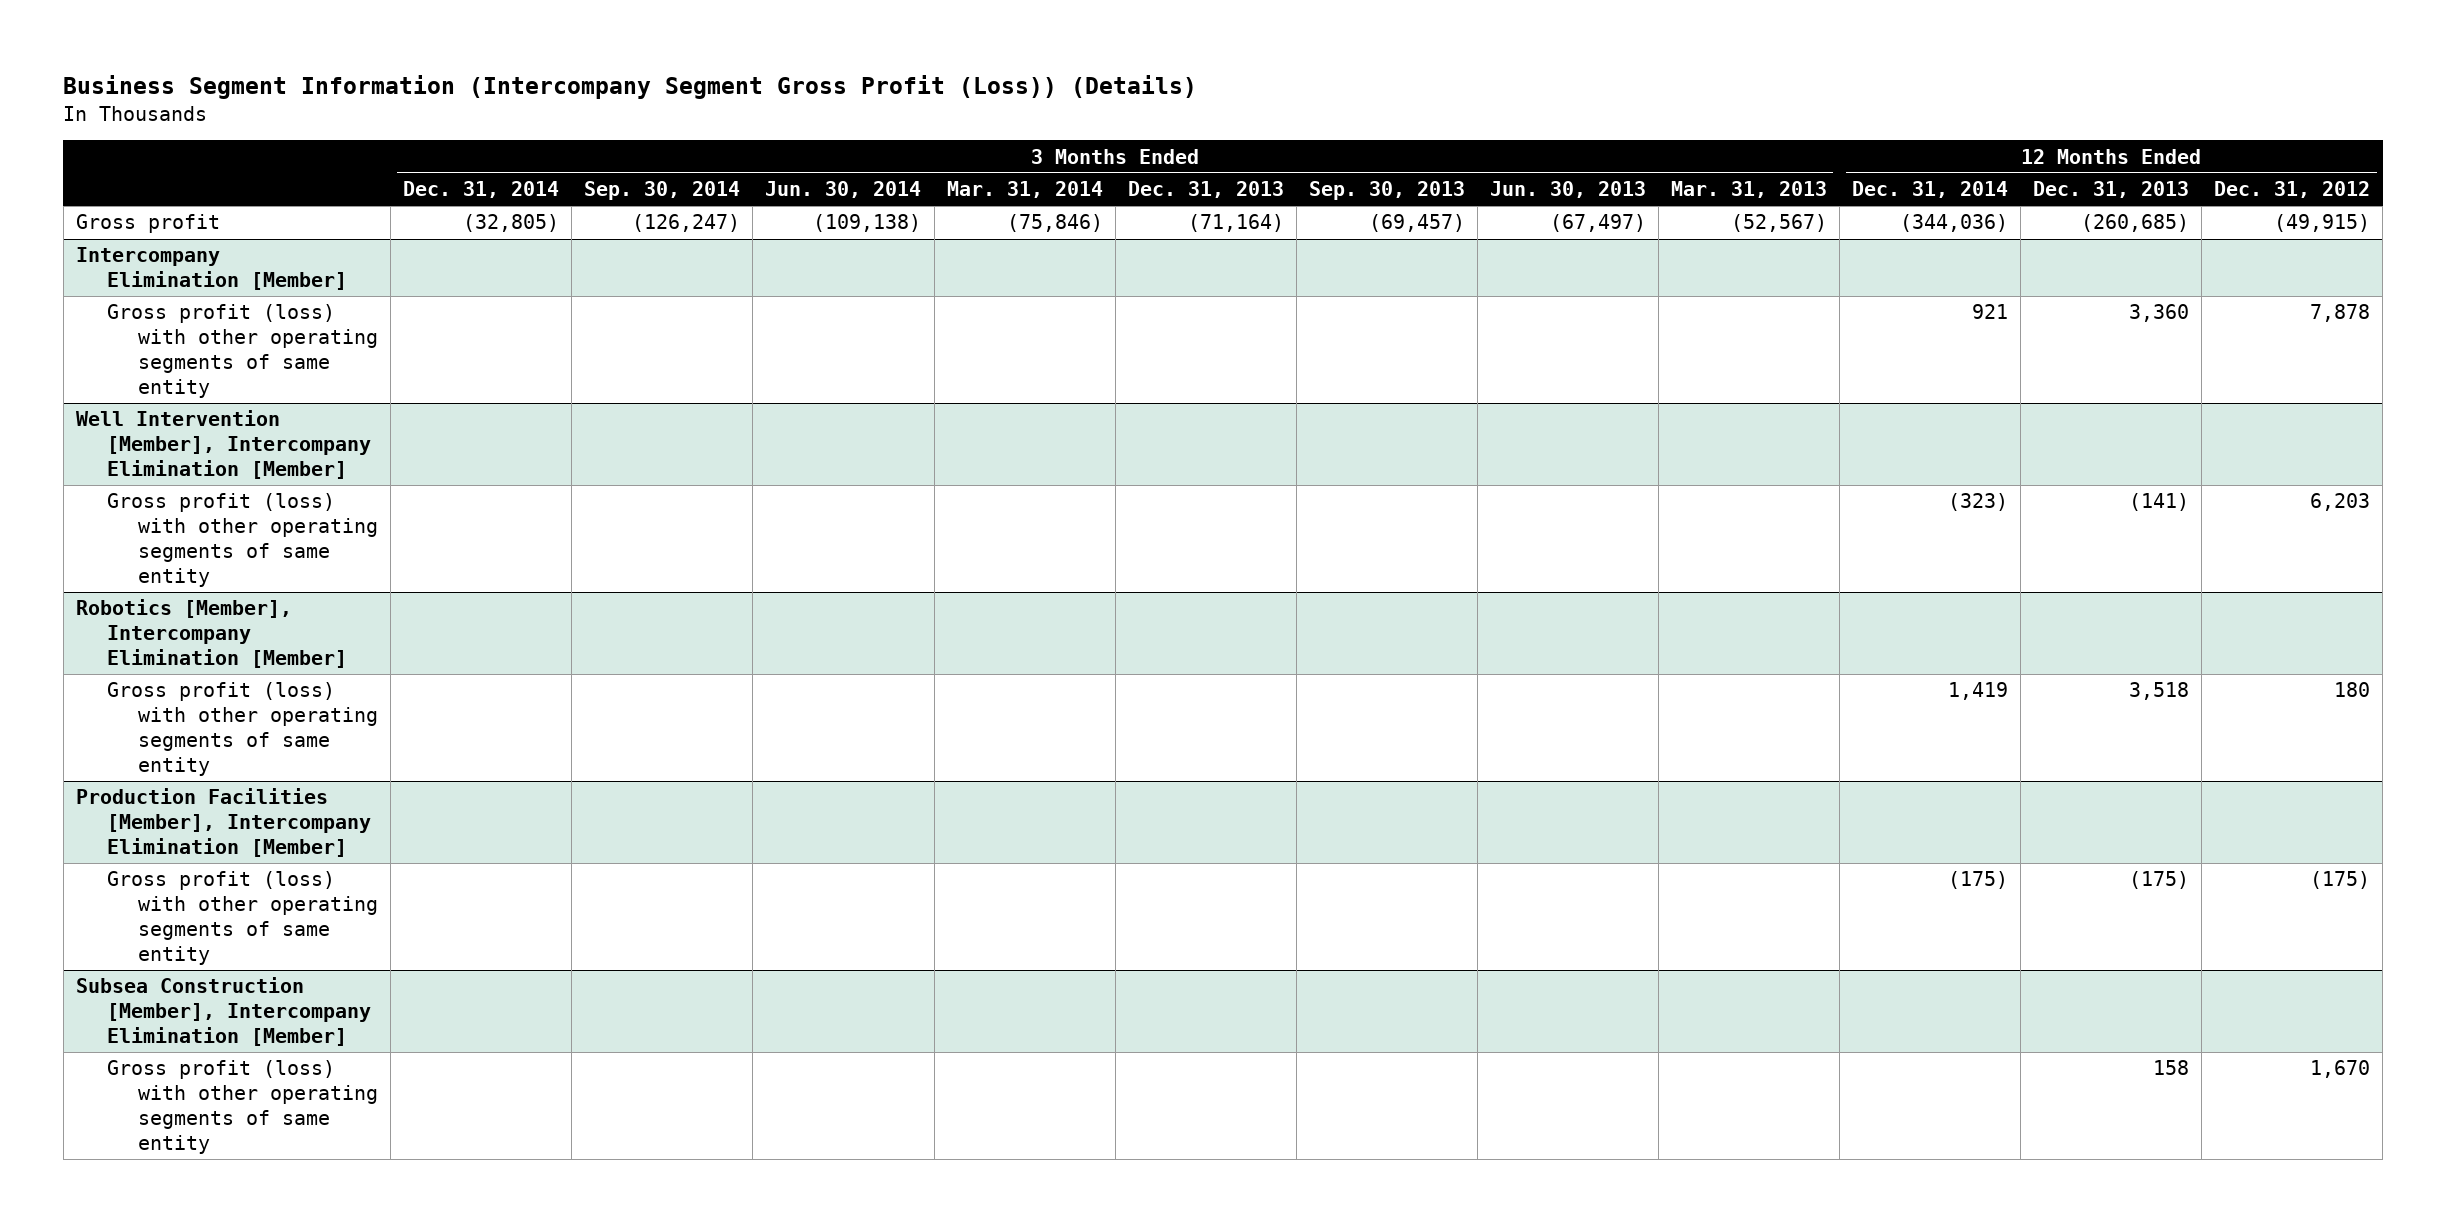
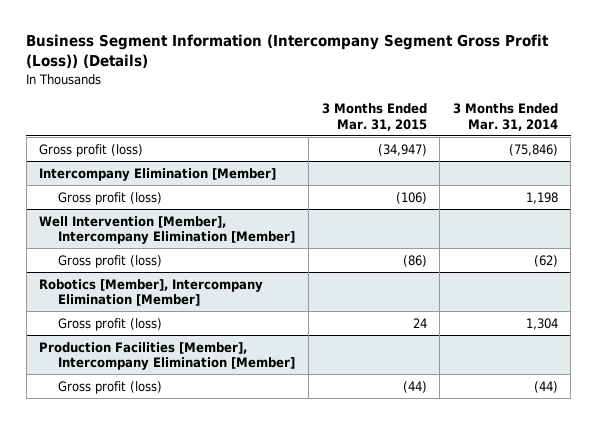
- | 3 Months Ended Dec. 31, 2014 | 3 Months Ended Sep. 30, 2014 | 3 Months Ended Jun. 30, 2014 | 3 Months Ended Mar. 31, 2014 | 3 Months Ended Dec. 31, 2013 | 3 Months Ended Sep. 30, 2013 | 3 Months Ended Jun. 30, 2013 | 3 Months Ended Mar. 31, 2013 | 12 Months Ended Dec. 31, 2014 | 12 Months Ended Dec. 31, 2013 | 12 Months Ended Dec. 31, 2012
+ | 3 Months Ended Mar. 31, 2015 | 3 Months Ended Mar. 31, 2014
- Gross profit | (32,805) | (126,247) | (109,138) | (75,846) | (71,164) | (69,457) | (67,497) | (52,567) | (344,036) | (260,685) | (49,915)
+ Gross profit (loss) | (34,947) | (75,846)
@ Intercompany Elimination [Member]
- Gross profit (loss) with other operating segments of same entity | | | | | | | | | 921 | 3,360 | 7,878
+ Gross profit (loss) | (106) | 1,198
@ Well Intervention [Member], Intercompany Elimination [Member]
- Gross profit (loss) with other operating segments of same entity | | | | | | | | | (323) | (141) | 6,203
+ Gross profit (loss) | (86) | (62)
@ Robotics [Member], Intercompany Elimination [Member]
- Gross profit (loss) with other operating segments of same entity | | | | | | | | | 1,419 | 3,518 | 180
+ Gross profit (loss) | 24 | 1,304
@ Production Facilities [Member], Intercompany Elimination [Member]
- Gross profit (loss) with other operating segments of same entity | | | | | | | | | (175) | (175) | (175)
- Subsea Construction [Member], Intercompany Elimination [Member]
- Gross profit (loss) with other operating segments of same entity | | | | | | | | | | 158 | 1,670
@ Production Facilities [Member], Intercompany Elimination [Member]
+ Gross profit (loss) | (44) | (44)

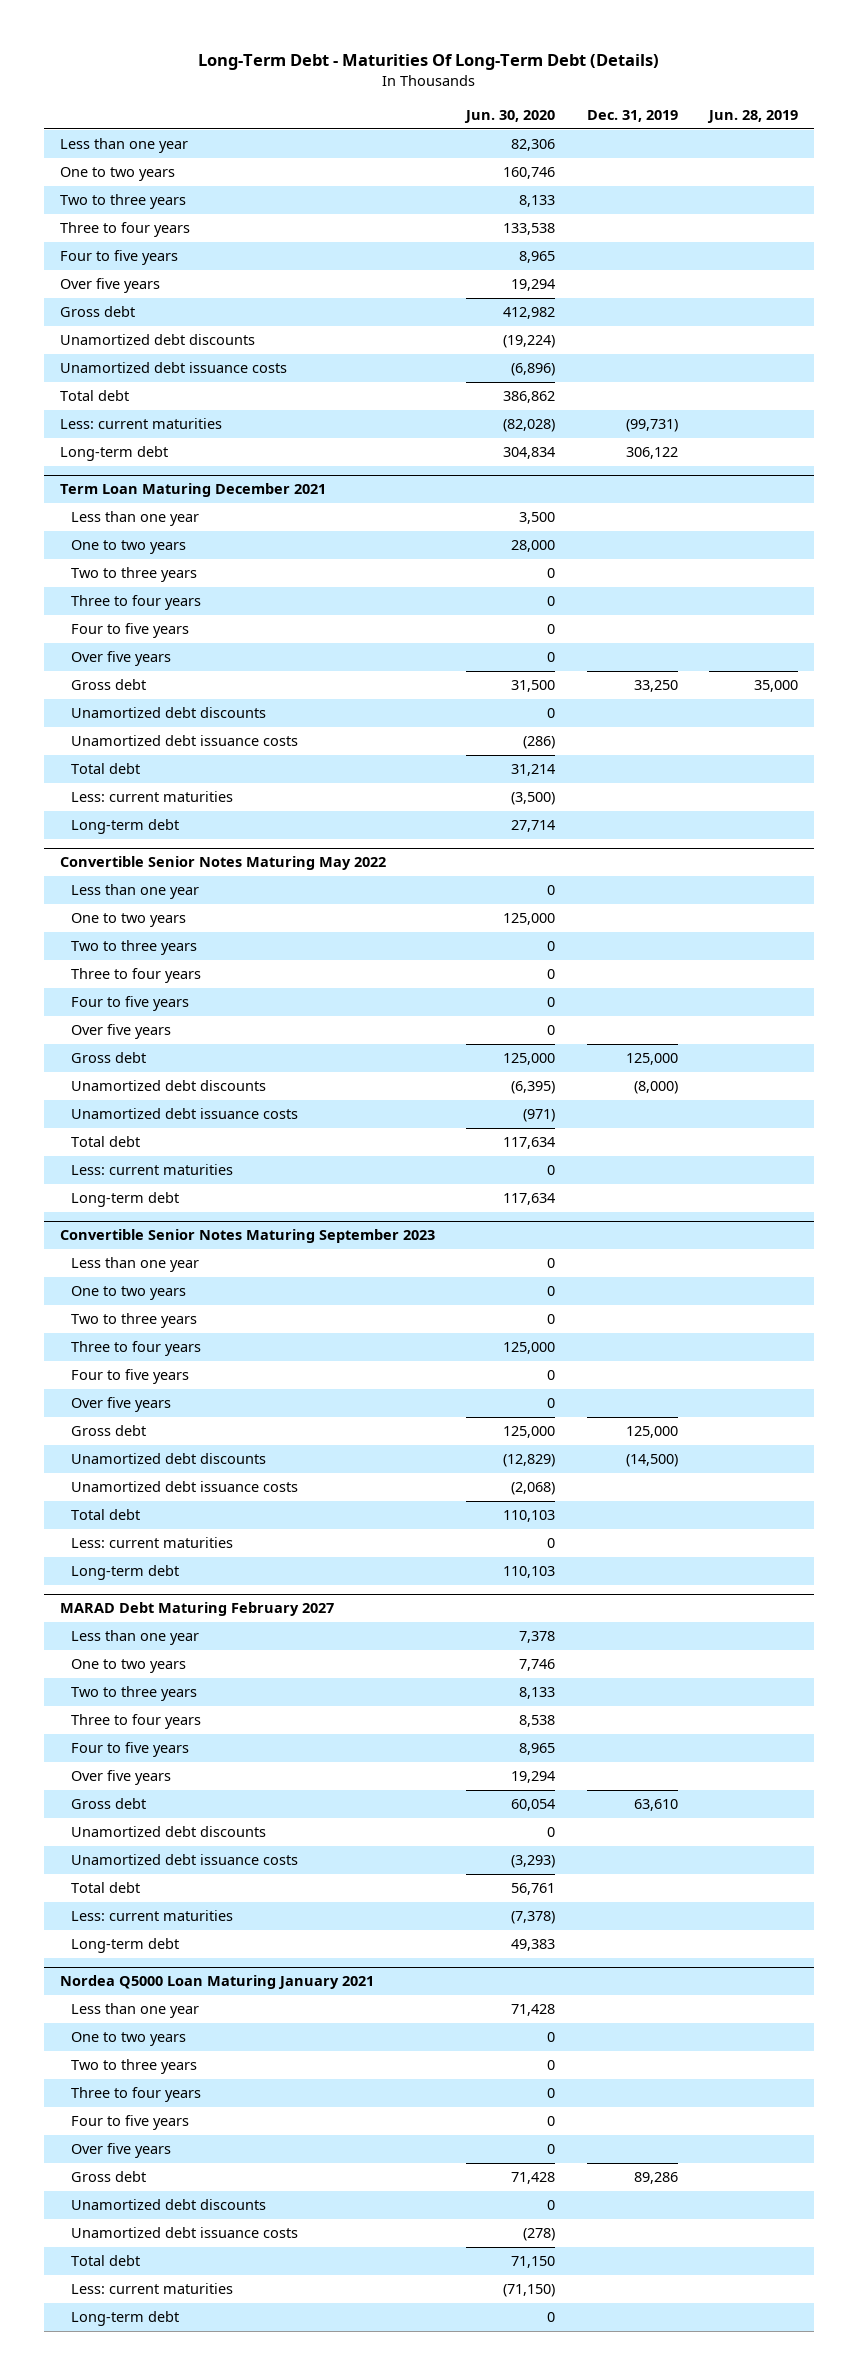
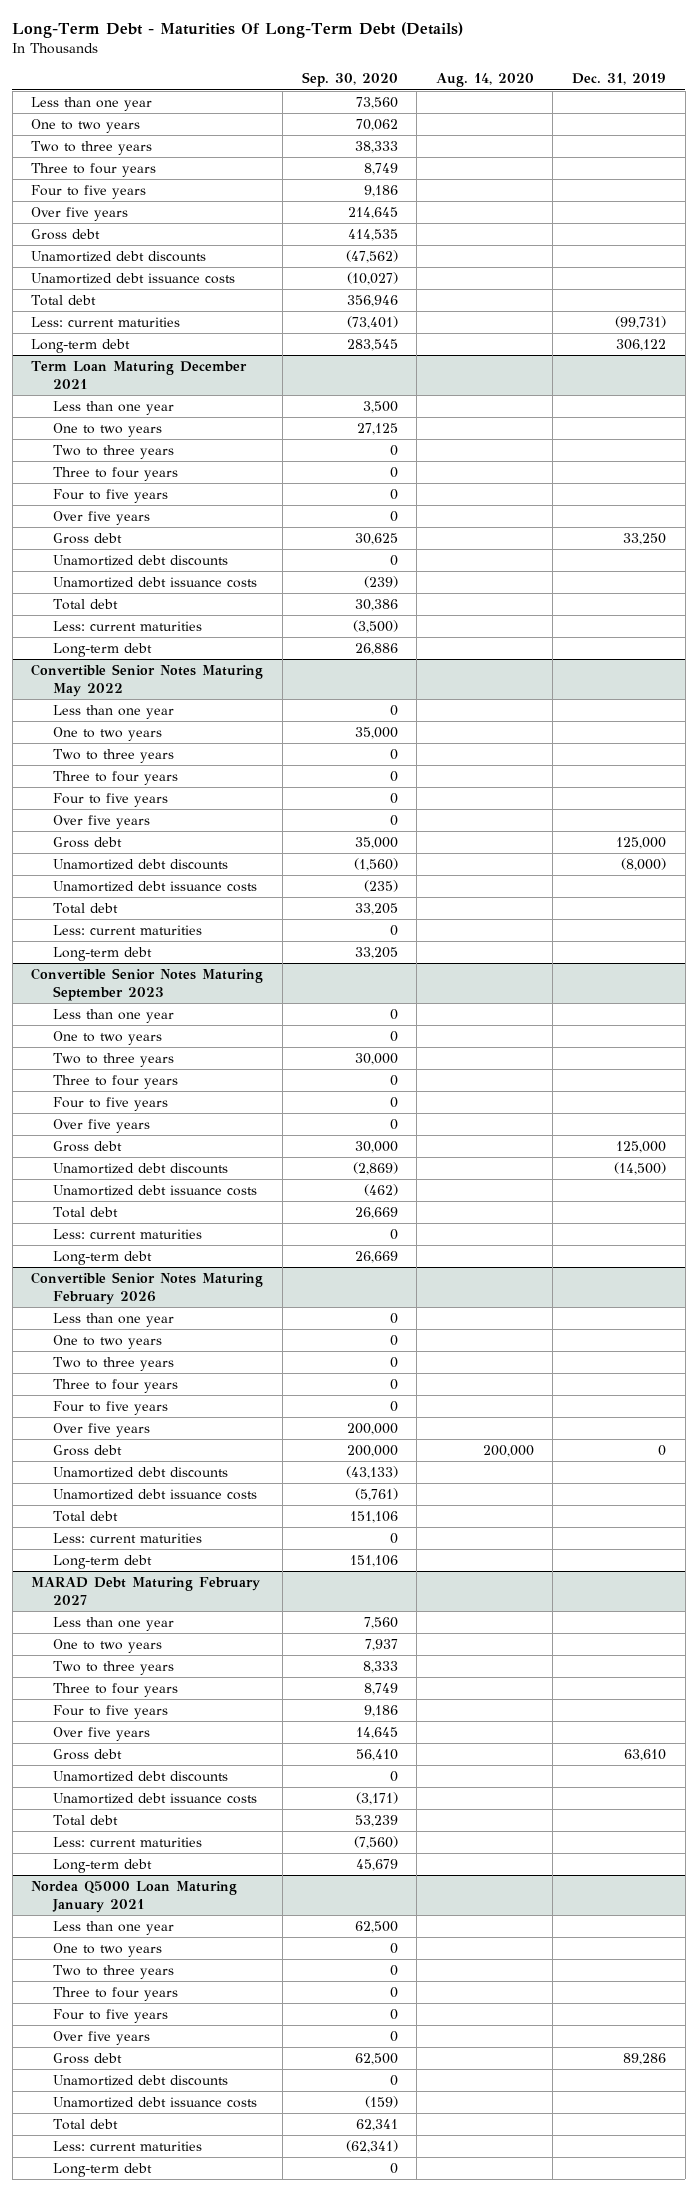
- | Jun. 30, 2020 | Dec. 31, 2019 | Jun. 28, 2019
+ | Sep. 30, 2020 | Aug. 14, 2020 | Dec. 31, 2019
+ Convertible Senior Notes Maturing February 2026
+ Less than one year | 0 | |
+ One to two years | 0 | |
+ Two to three years | 0 | |
+ Three to four years | 0 | |
+ Four to five years | 0 | |
+ Over five years | 200,000 | |
+ Gross debt | 200,000 | 200,000 | 0
+ Unamortized debt discounts | (43,133) | |
+ Unamortized debt issuance costs | (5,761) | |
+ Total debt | 151,106 | |
+ Less: current maturities | 0 | |
+ Long-term debt | 151,106 | |

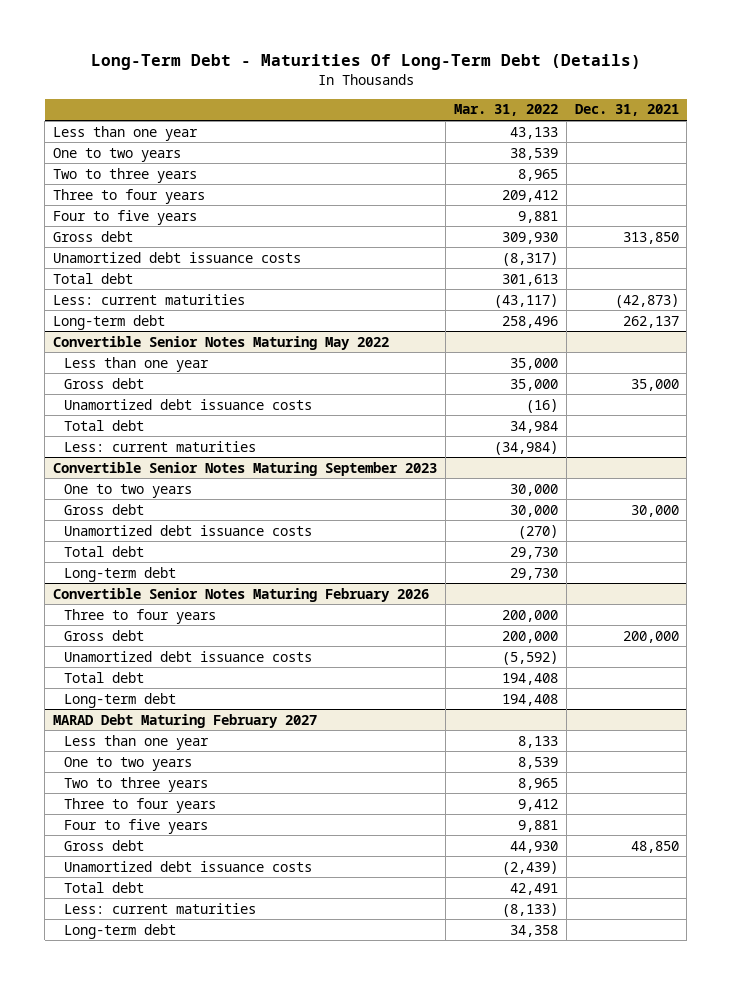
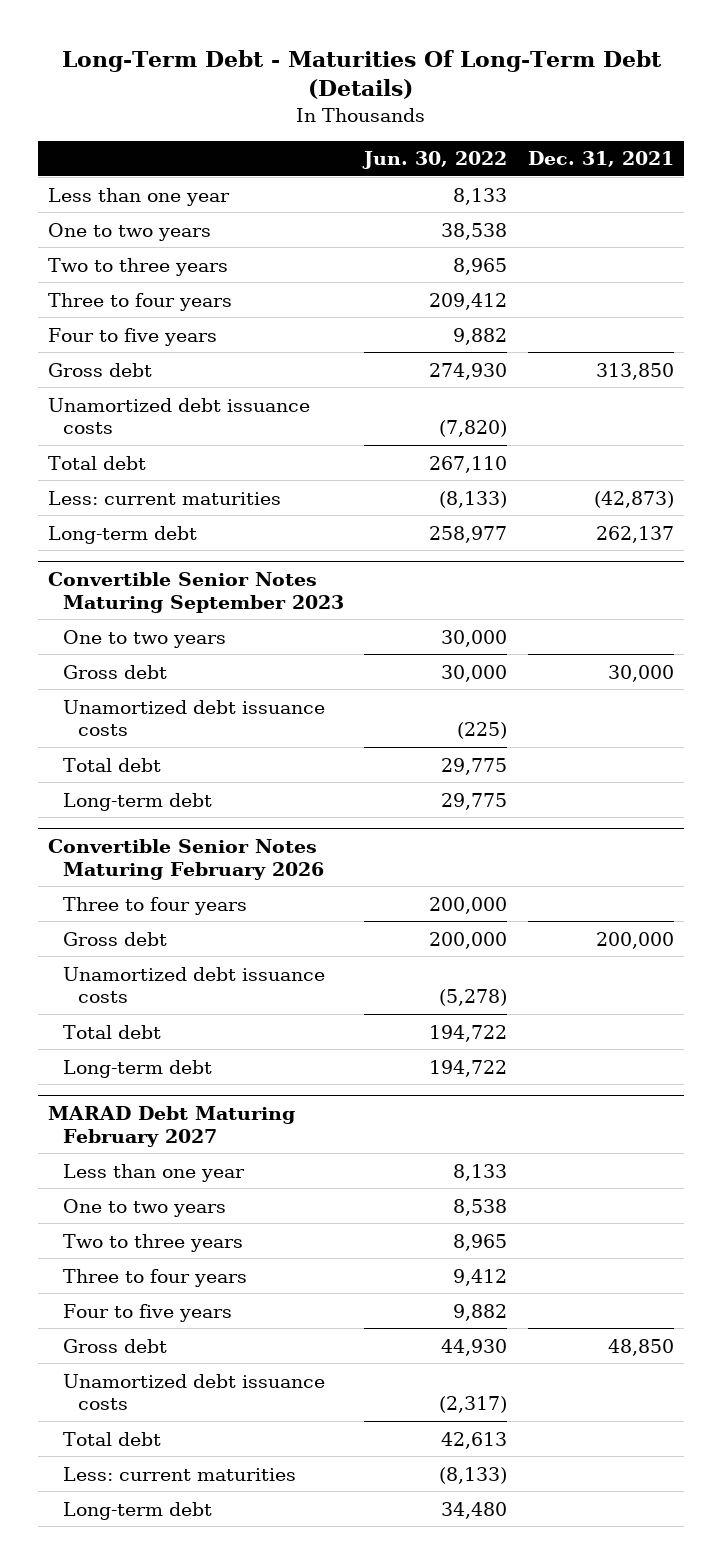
- | Mar. 31, 2022 | Dec. 31, 2021
+ | Jun. 30, 2022 | Dec. 31, 2021
- Convertible Senior Notes Maturing May 2022
- Less than one year | 35,000 |
- Gross debt | 35,000 | 35,000
- Unamortized debt issuance costs | (16) |
- Total debt | 34,984 |
- Less: current maturities | (34,984) |

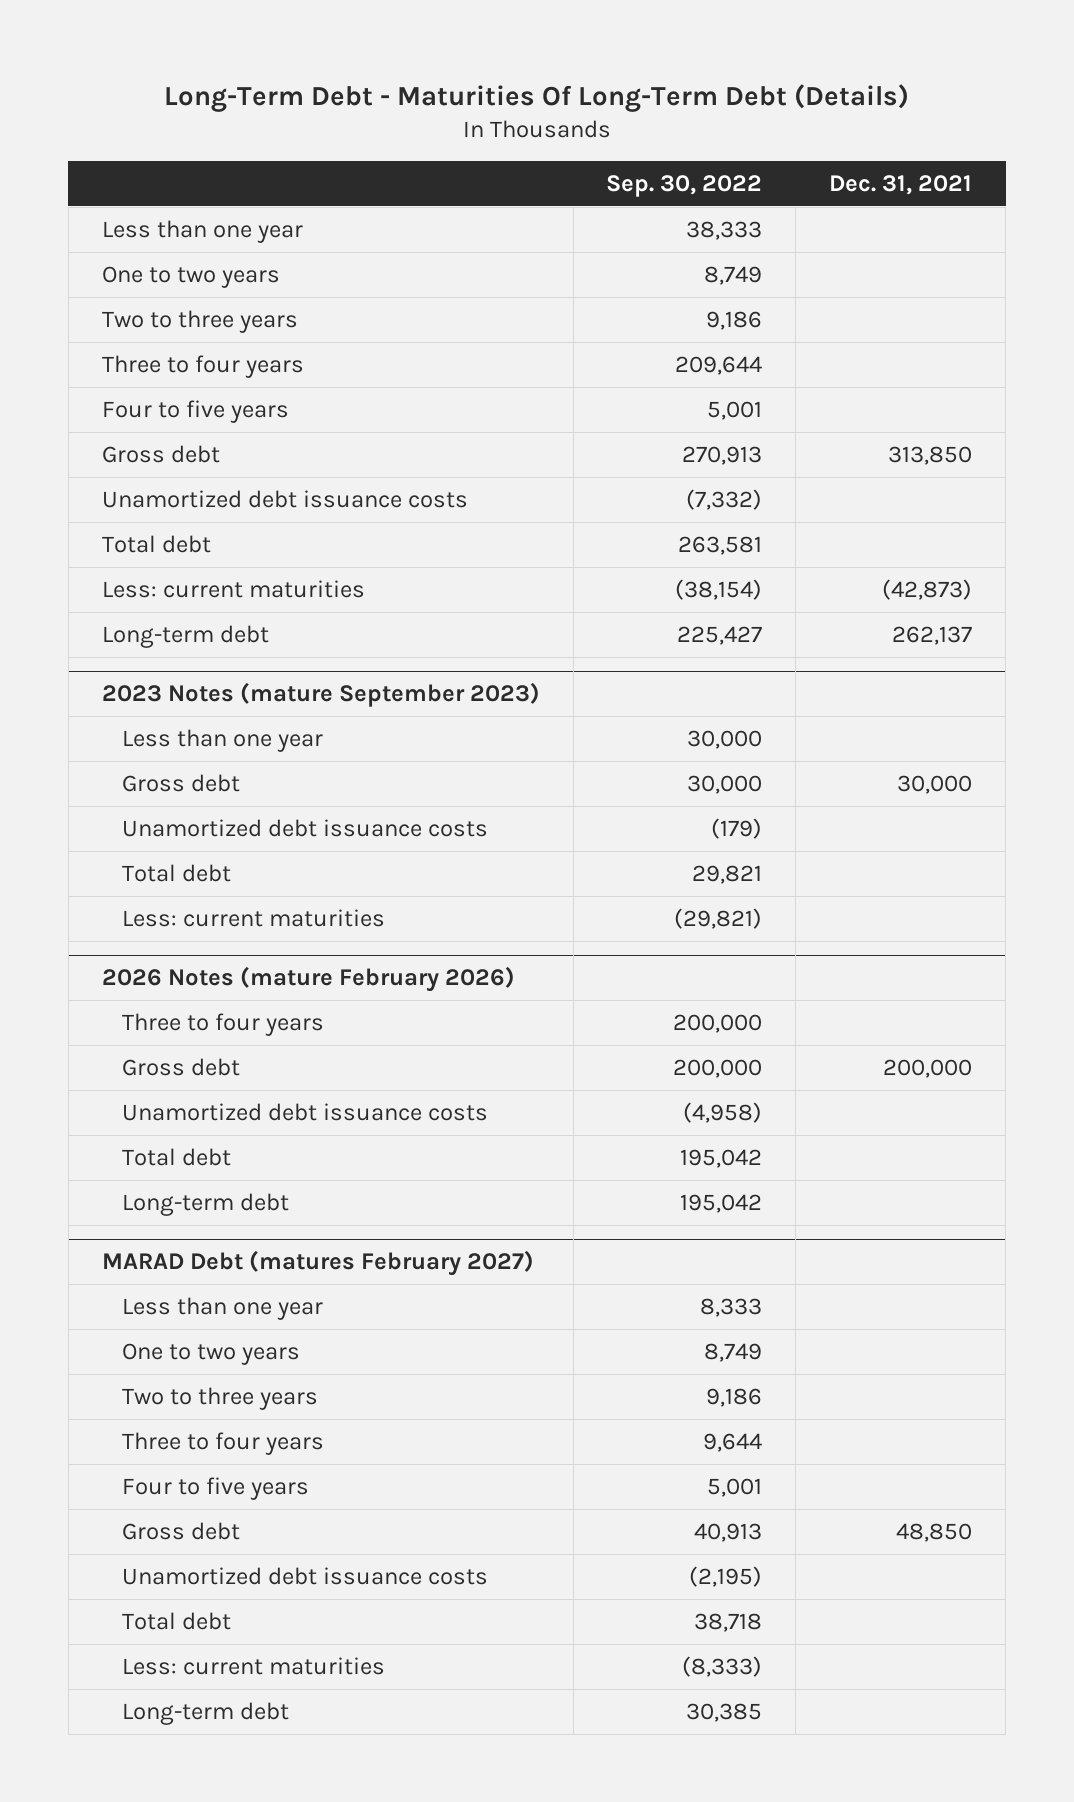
- | Jun. 30, 2022 | Dec. 31, 2021
+ | Sep. 30, 2022 | Dec. 31, 2021
- Convertible Senior Notes Maturing September 2023
- One to two years | 30,000 |
+ 2023 Notes (mature September 2023)
+ Less than one year | 30,000 |
- Long-term debt | 29,775 |
- Convertible Senior Notes Maturing February 2026
+ Less: current maturities | (29,821) |
+ 2026 Notes (mature February 2026)
- MARAD Debt Maturing February 2027
+ MARAD Debt (matures February 2027)

